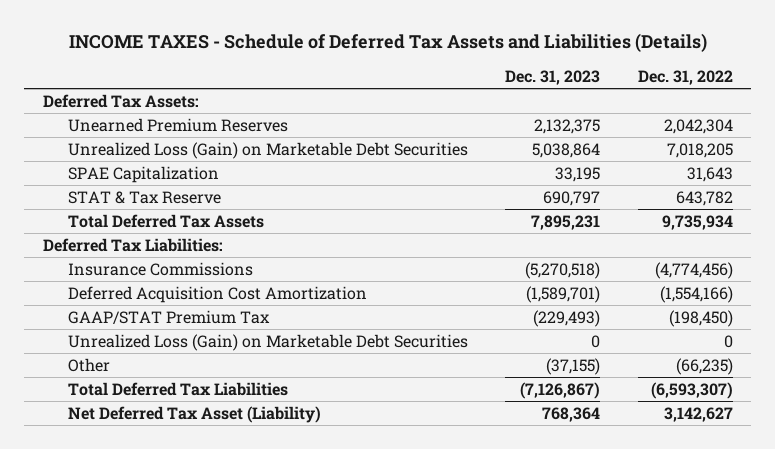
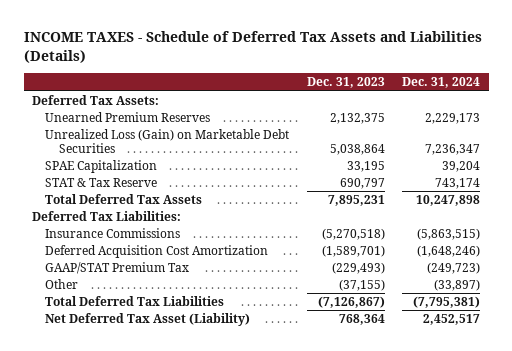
- | Dec. 31, 2023 | Dec. 31, 2022
+ | Dec. 31, 2023 | Dec. 31, 2024
- Unrealized Loss (Gain) on Marketable Debt Securities | 0 | 0

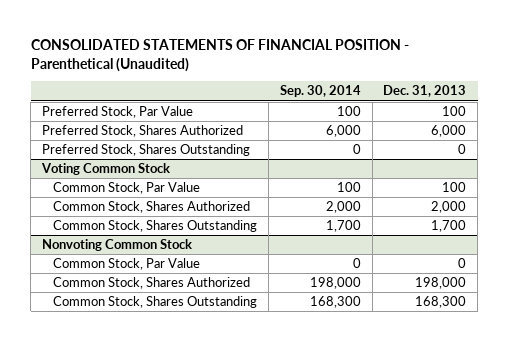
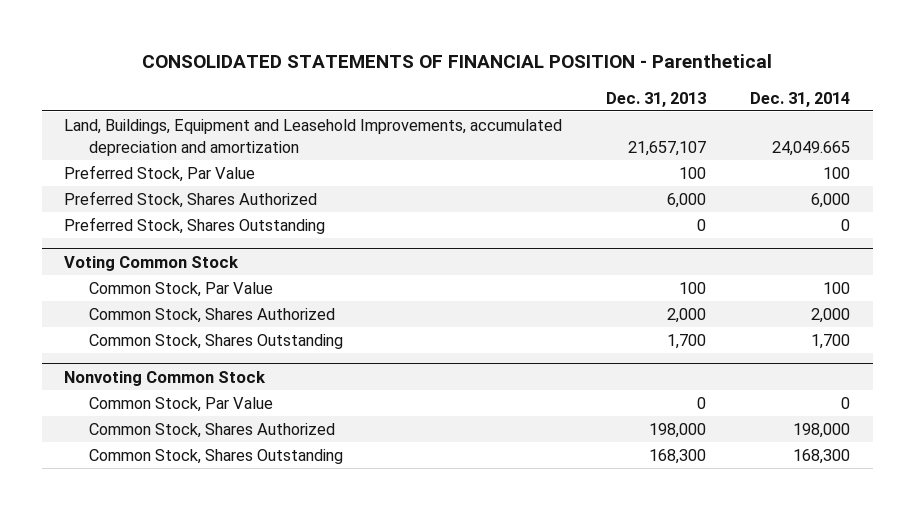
- CONSOLIDATED STATEMENTS OF FINANCIAL POSITION - Parenthetical (Unaudited)
+ CONSOLIDATED STATEMENTS OF FINANCIAL POSITION - Parenthetical
- | Sep. 30, 2014 | Dec. 31, 2013
+ | Dec. 31, 2013 | Dec. 31, 2014
+ Land, Buildings, Equipment and Leasehold Improvements, accumulated depreciation and amortization | 21,657,107 | 24,049.665

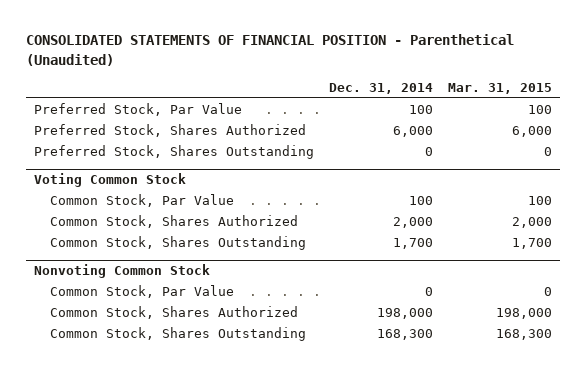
- CONSOLIDATED STATEMENTS OF FINANCIAL POSITION - Parenthetical
+ CONSOLIDATED STATEMENTS OF FINANCIAL POSITION - Parenthetical (Unaudited)
- | Dec. 31, 2013 | Dec. 31, 2014
+ | Dec. 31, 2014 | Mar. 31, 2015
- Land, Buildings, Equipment and Leasehold Improvements, accumulated depreciation and amortization | 21,657,107 | 24,049.665

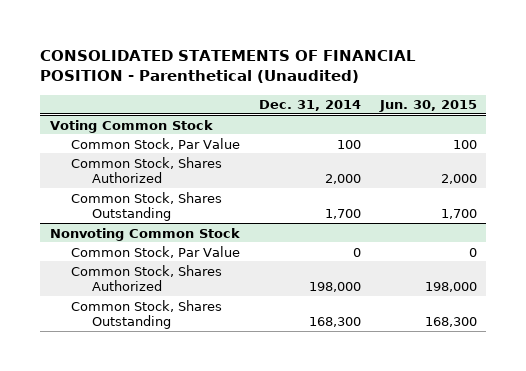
- | Dec. 31, 2014 | Mar. 31, 2015
+ | Dec. 31, 2014 | Jun. 30, 2015
- Preferred Stock, Par Value | 100 | 100
- Preferred Stock, Shares Authorized | 6,000 | 6,000
- Preferred Stock, Shares Outstanding | 0 | 0

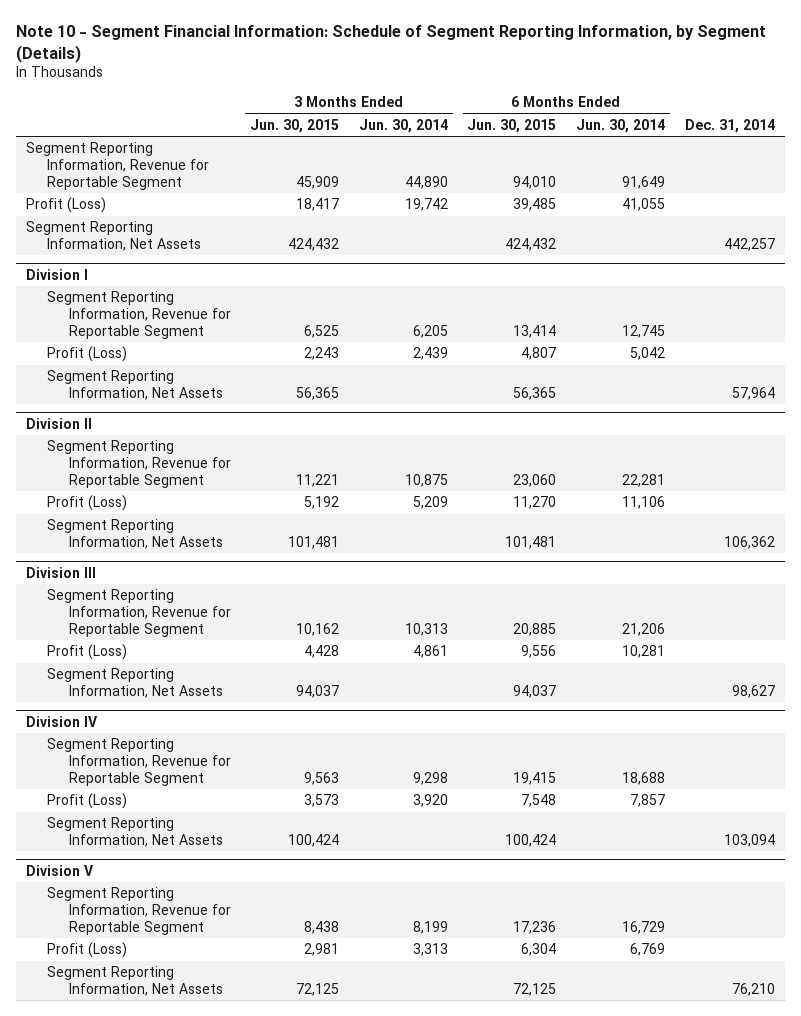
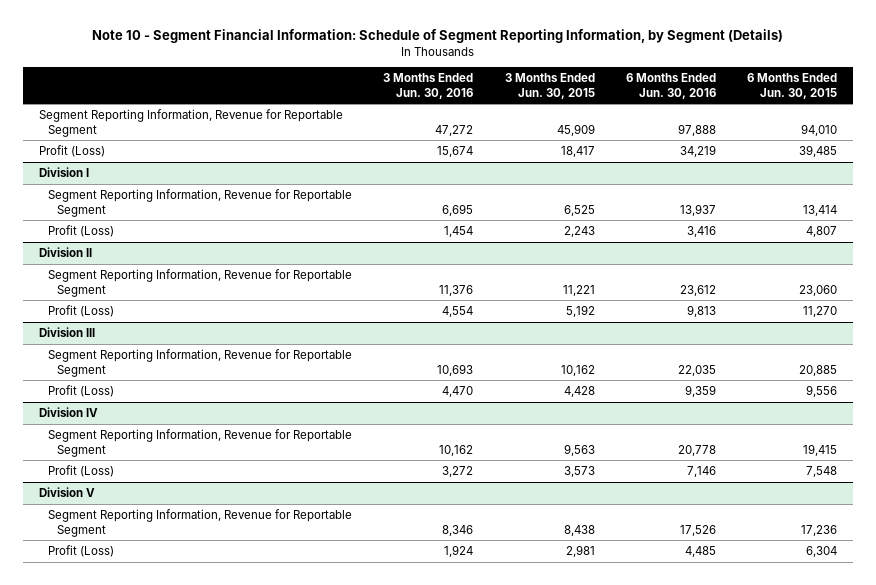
- | 3 Months Ended Jun. 30, 2015 | 3 Months Ended Jun. 30, 2014 | 6 Months Ended Jun. 30, 2015 | 6 Months Ended Jun. 30, 2014 | Dec. 31, 2014
+ | 3 Months Ended Jun. 30, 2016 | 3 Months Ended Jun. 30, 2015 | 6 Months Ended Jun. 30, 2016 | 6 Months Ended Jun. 30, 2015
- Segment Reporting Information, Net Assets | 424,432 | | 424,432 | | 442,257
@ Division I
- Segment Reporting Information, Net Assets | 56,365 | | 56,365 | | 57,964
@ Division II
- Segment Reporting Information, Net Assets | 101,481 | | 101,481 | | 106,362
@ Division III
- Segment Reporting Information, Net Assets | 94,037 | | 94,037 | | 98,627
@ Division IV
- Segment Reporting Information, Net Assets | 100,424 | | 100,424 | | 103,094
@ Division V
- Segment Reporting Information, Net Assets | 72,125 | | 72,125 | | 76,210

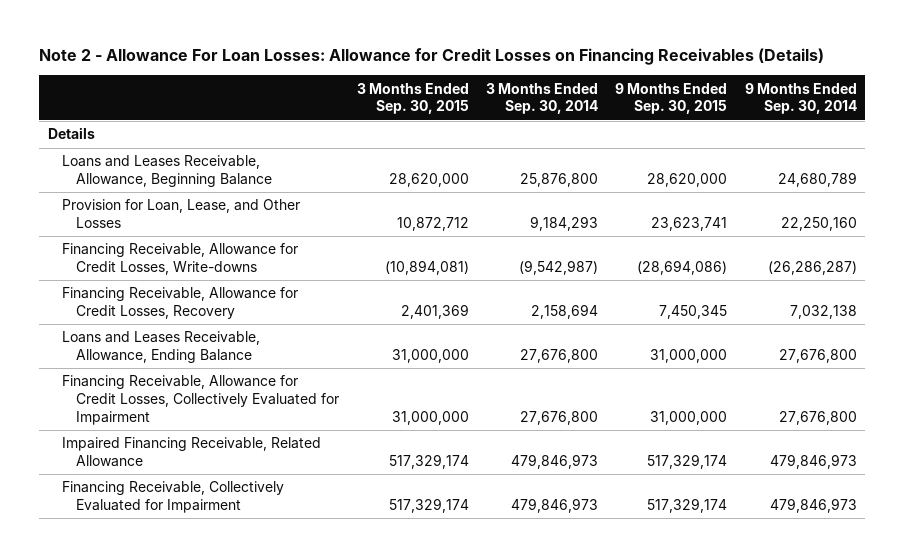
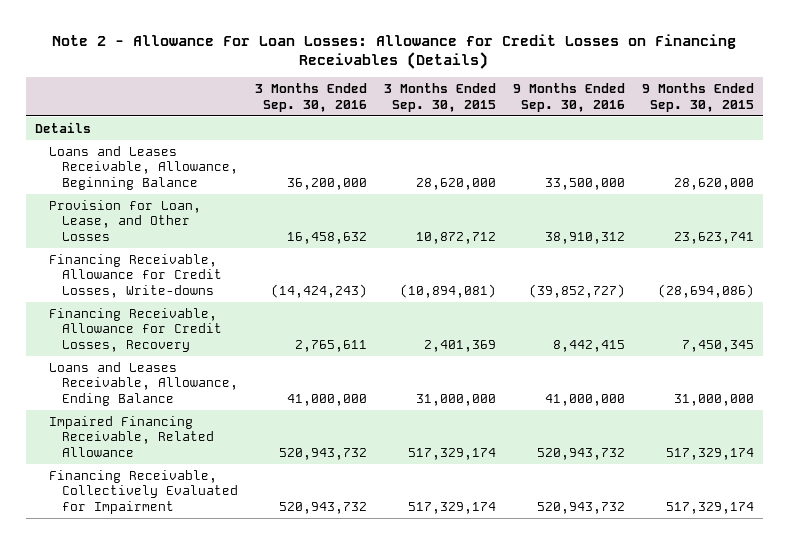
- | 3 Months Ended Sep. 30, 2015 | 3 Months Ended Sep. 30, 2014 | 9 Months Ended Sep. 30, 2015 | 9 Months Ended Sep. 30, 2014
+ | 3 Months Ended Sep. 30, 2016 | 3 Months Ended Sep. 30, 2015 | 9 Months Ended Sep. 30, 2016 | 9 Months Ended Sep. 30, 2015
- Financing Receivable, Allowance for Credit Losses, Collectively Evaluated for Impairment | 31,000,000 | 27,676,800 | 31,000,000 | 27,676,800

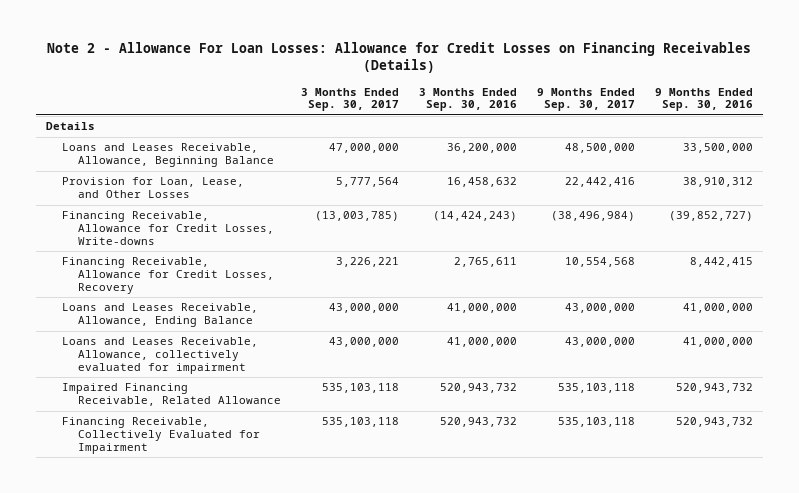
- | 3 Months Ended Sep. 30, 2016 | 3 Months Ended Sep. 30, 2015 | 9 Months Ended Sep. 30, 2016 | 9 Months Ended Sep. 30, 2015
+ | 3 Months Ended Sep. 30, 2017 | 3 Months Ended Sep. 30, 2016 | 9 Months Ended Sep. 30, 2017 | 9 Months Ended Sep. 30, 2016
+ Loans and Leases Receivable, Allowance, collectively evaluated for impairment | 43,000,000 | 41,000,000 | 43,000,000 | 41,000,000

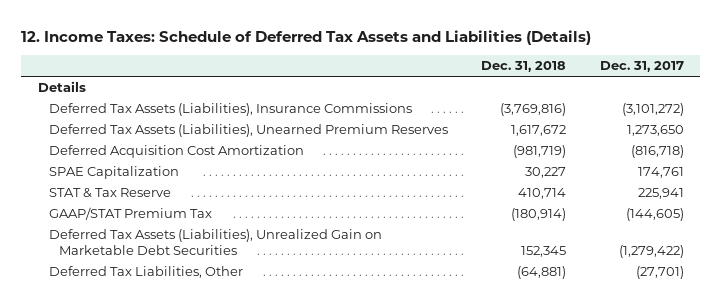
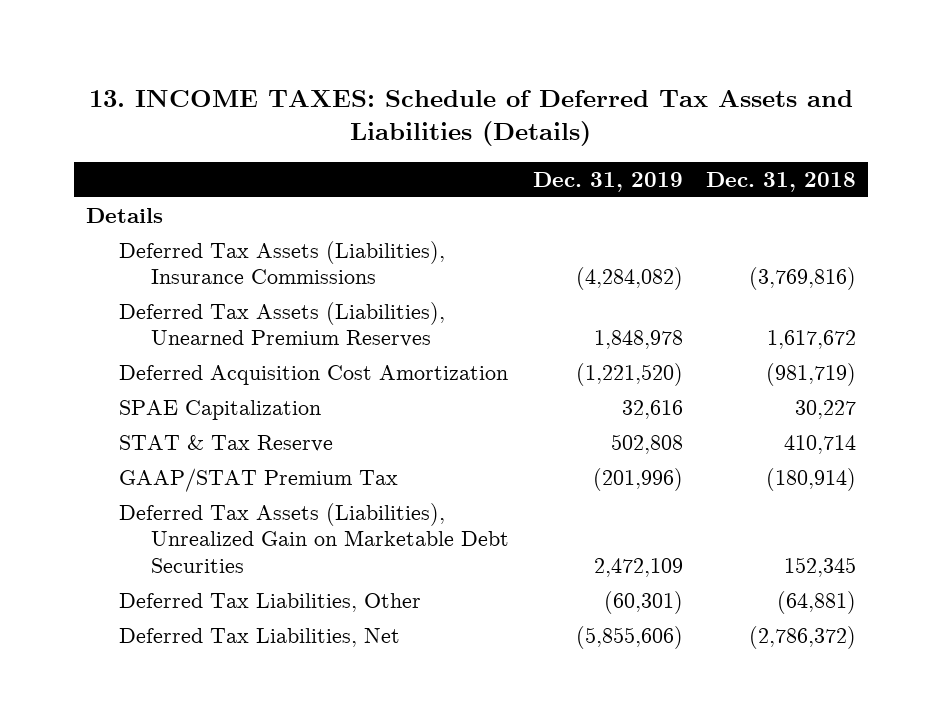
- 12. Income Taxes: Schedule of Deferred Tax Assets and Liabilities (Details)
+ 13. INCOME TAXES: Schedule of Deferred Tax Assets and Liabilities (Details)
- | Dec. 31, 2018 | Dec. 31, 2017
+ | Dec. 31, 2019 | Dec. 31, 2018
+ Deferred Tax Liabilities, Net | (5,855,606) | (2,786,372)

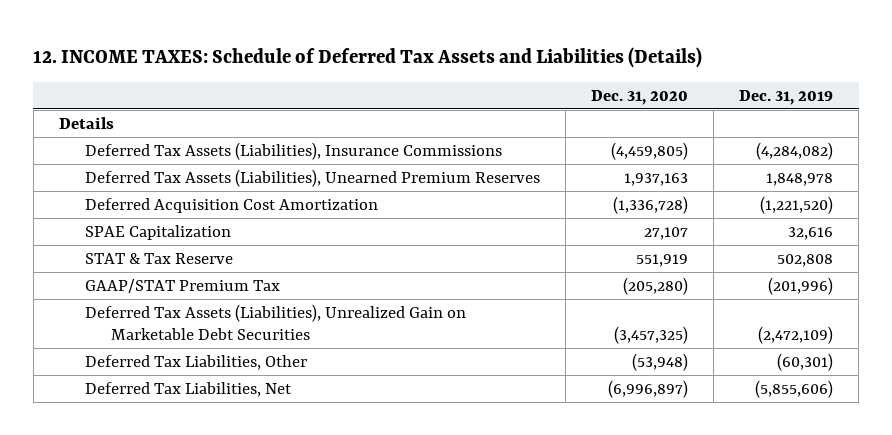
- 13. INCOME TAXES: Schedule of Deferred Tax Assets and Liabilities (Details)
+ 12. INCOME TAXES: Schedule of Deferred Tax Assets and Liabilities (Details)
- | Dec. 31, 2019 | Dec. 31, 2018
+ | Dec. 31, 2020 | Dec. 31, 2019
- Deferred Tax Assets (Liabilities), Unrealized Gain on Marketable Debt Securities | 2,472,109 | 152,345
+ Deferred Tax Assets (Liabilities), Unrealized Gain on Marketable Debt Securities | (3,457,325) | (2,472,109)

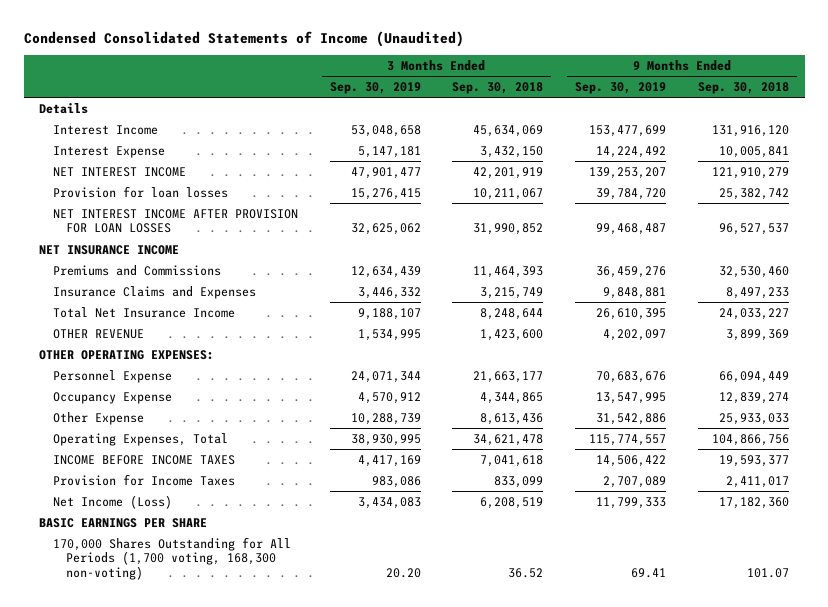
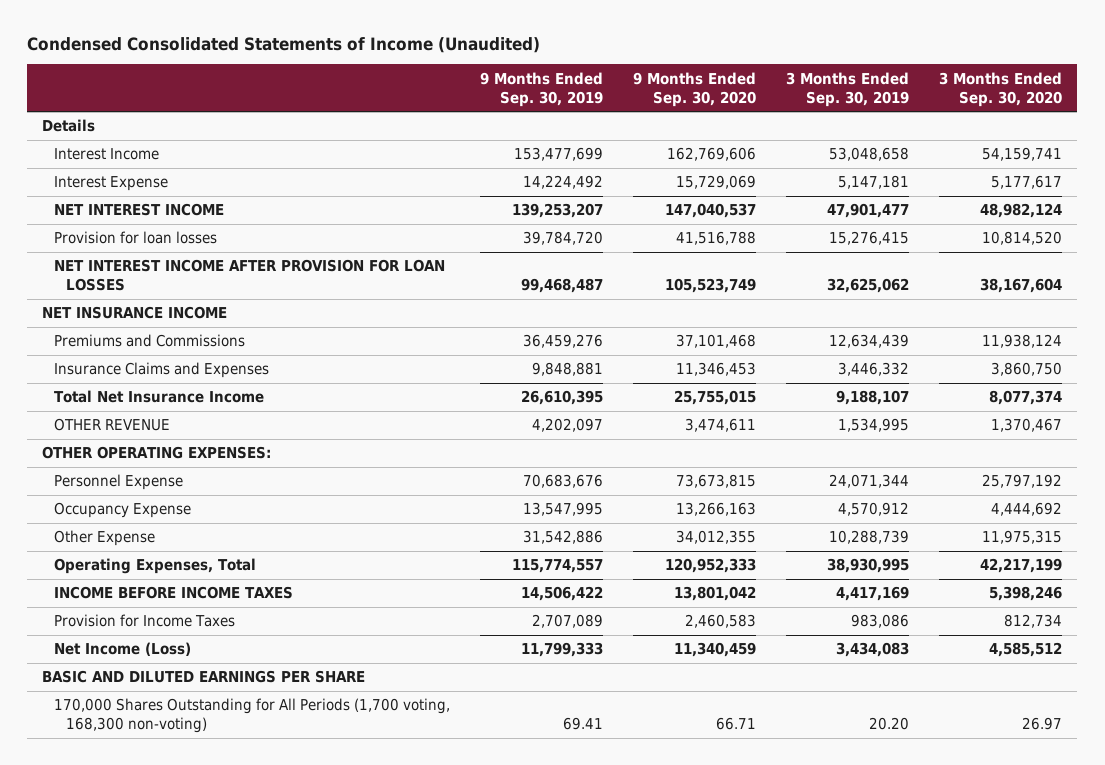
- | 3 Months Ended Sep. 30, 2019 | 3 Months Ended Sep. 30, 2018 | 9 Months Ended Sep. 30, 2019 | 9 Months Ended Sep. 30, 2018
+ | 9 Months Ended Sep. 30, 2019 | 9 Months Ended Sep. 30, 2020 | 3 Months Ended Sep. 30, 2019 | 3 Months Ended Sep. 30, 2020
- BASIC EARNINGS PER SHARE
+ BASIC AND DILUTED EARNINGS PER SHARE

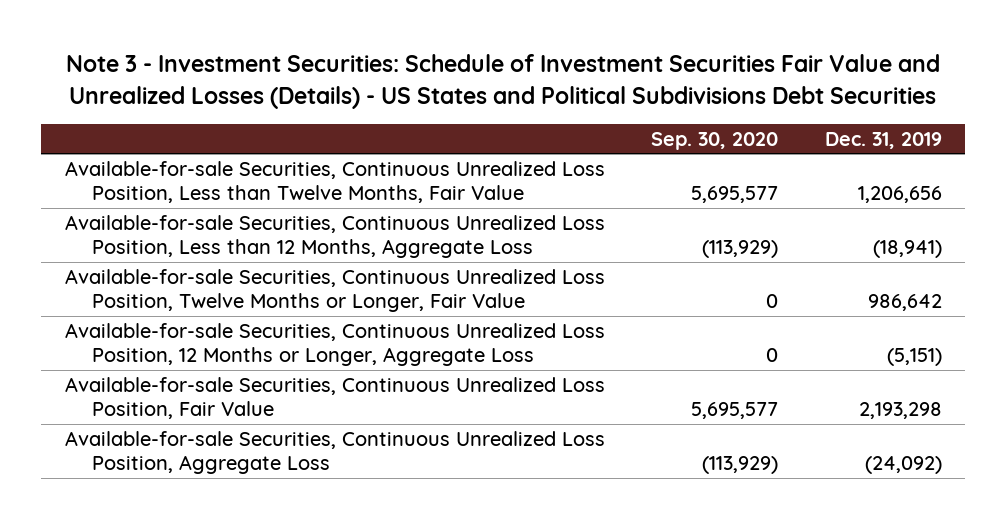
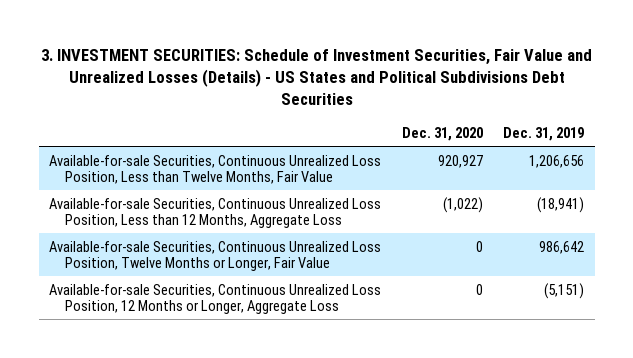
- Note 3 - Investment Securities: Schedule of Investment Securities Fair Value and Unrealized Losses (Details) - US States and Political Subdivisions Debt Securities
+ 3. INVESTMENT SECURITIES: Schedule of Investment Securities, Fair Value and Unrealized Losses (Details) - US States and Political Subdivisions Debt Securities
- | Sep. 30, 2020 | Dec. 31, 2019
+ | Dec. 31, 2020 | Dec. 31, 2019
- Available-for-sale Securities, Continuous Unrealized Loss Position, Fair Value | 5,695,577 | 2,193,298
- Available-for-sale Securities, Continuous Unrealized Loss Position, Aggregate Loss | (113,929) | (24,092)

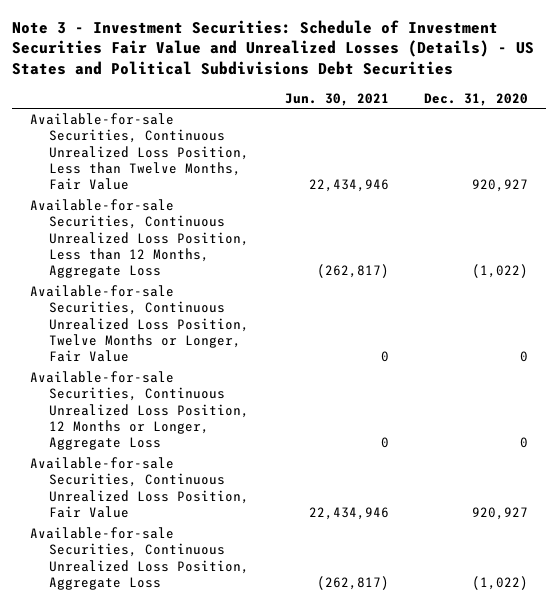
- 3. INVESTMENT SECURITIES: Schedule of Investment Securities, Fair Value and Unrealized Losses (Details) - US States and Political Subdivisions Debt Securities
+ Note 3 - Investment Securities: Schedule of Investment Securities Fair Value and Unrealized Losses (Details) - US States and Political Subdivisions Debt Securities
- | Dec. 31, 2020 | Dec. 31, 2019
+ | Jun. 30, 2021 | Dec. 31, 2020
+ Available-for-sale Securities, Continuous Unrealized Loss Position, Fair Value | 22,434,946 | 920,927
+ Available-for-sale Securities, Continuous Unrealized Loss Position, Aggregate Loss | (262,817) | (1,022)

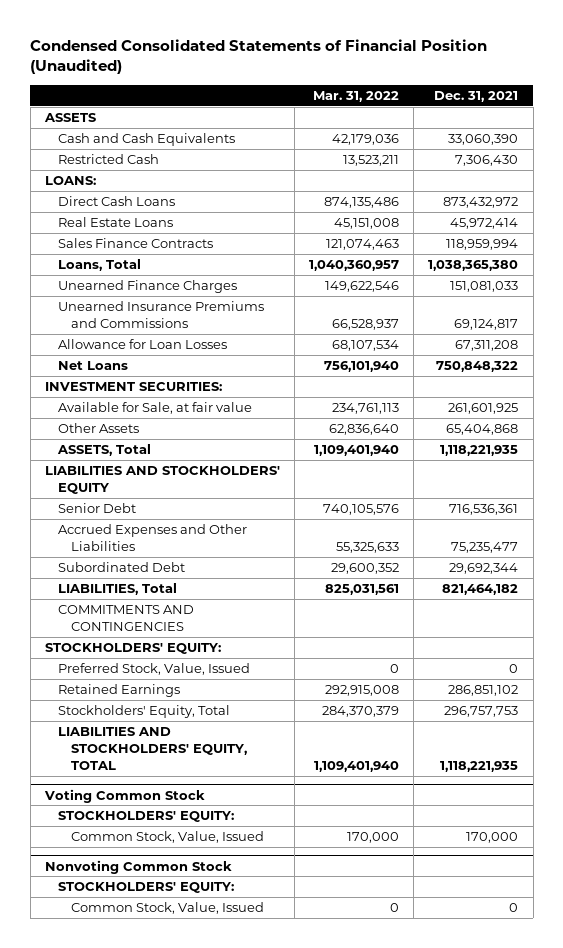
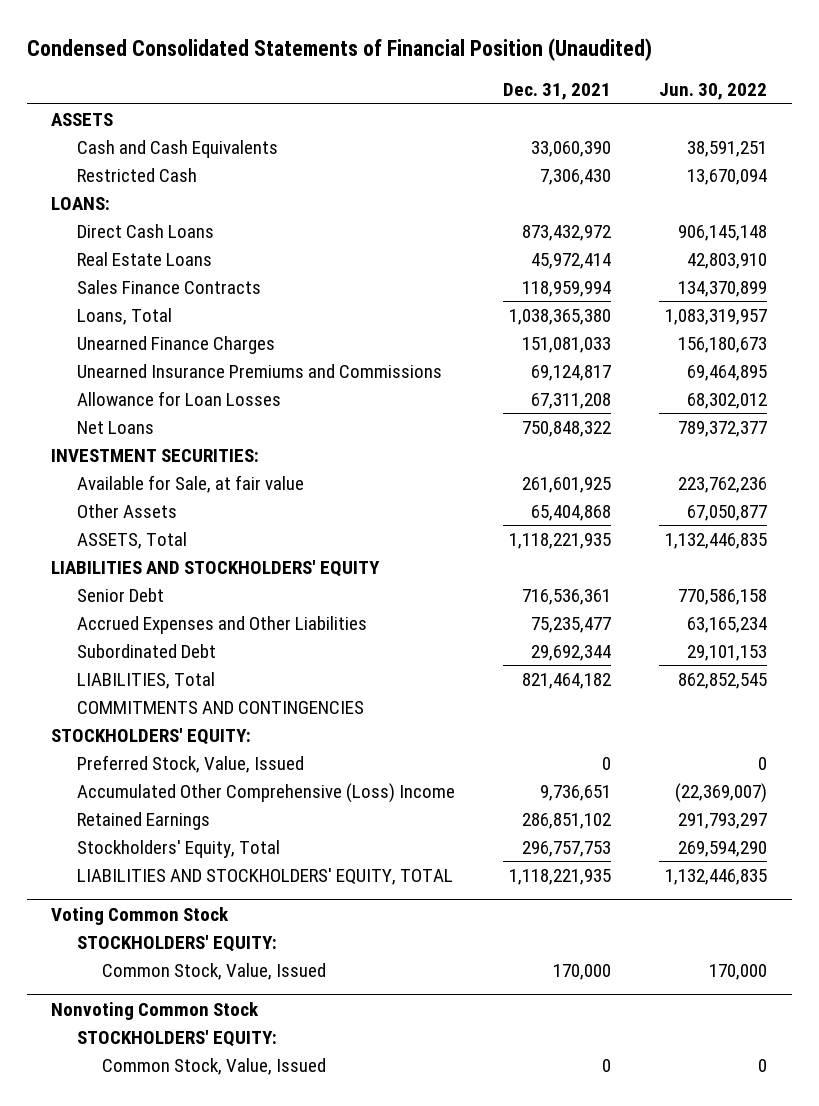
- | Mar. 31, 2022 | Dec. 31, 2021
+ | Dec. 31, 2021 | Jun. 30, 2022
+ Accumulated Other Comprehensive (Loss) Income | 9,736,651 | (22,369,007)

